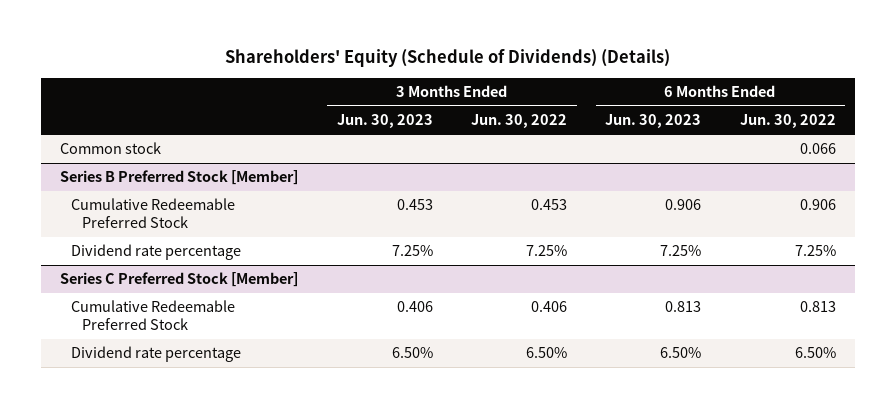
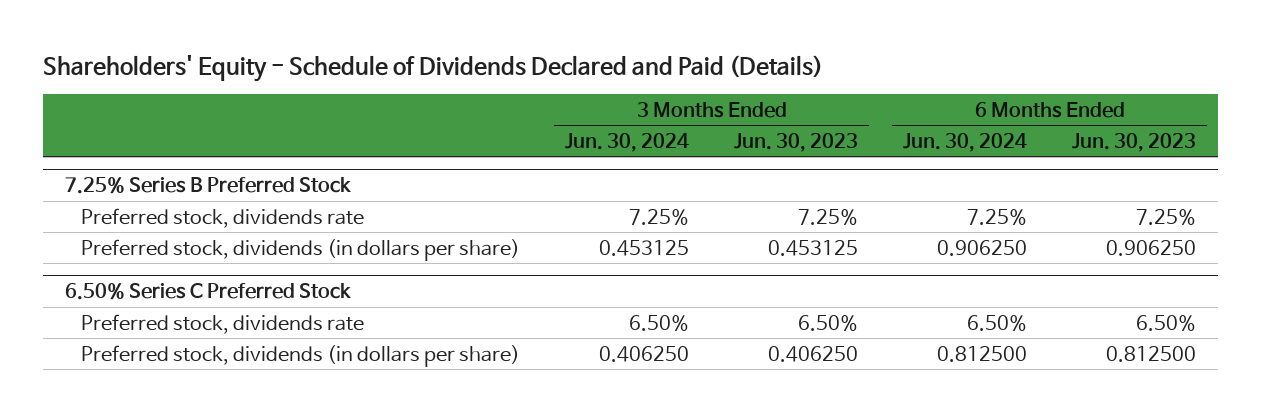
- Shareholders' Equity (Schedule of Dividends) (Details)
+ Shareholders' Equity - Schedule of Dividends Declared and Paid (Details)
- | 3 Months Ended Jun. 30, 2023 | 3 Months Ended Jun. 30, 2022 | 6 Months Ended Jun. 30, 2023 | 6 Months Ended Jun. 30, 2022
+ | 3 Months Ended Jun. 30, 2024 | 3 Months Ended Jun. 30, 2023 | 6 Months Ended Jun. 30, 2024 | 6 Months Ended Jun. 30, 2023
- Common stock | | | | 0.066
- Series B Preferred Stock [Member]
- Cumulative Redeemable Preferred Stock | 0.453 | 0.453 | 0.906 | 0.906
- Dividend rate percentage | 7.25% | 7.25% | 7.25% | 7.25%
- Series C Preferred Stock [Member]
- Cumulative Redeemable Preferred Stock | 0.406 | 0.406 | 0.813 | 0.813
- Dividend rate percentage | 6.50% | 6.50% | 6.50% | 6.50%
+ 7.25% Series B Preferred Stock
+ Preferred stock, dividends rate | 7.25% | 7.25% | 7.25% | 7.25%
+ Preferred stock, dividends (in dollars per share) | 0.453125 | 0.453125 | 0.906250 | 0.906250
+ 6.50% Series C Preferred Stock
+ Preferred stock, dividends rate | 6.50% | 6.50% | 6.50% | 6.50%
+ Preferred stock, dividends (in dollars per share) | 0.406250 | 0.406250 | 0.812500 | 0.812500

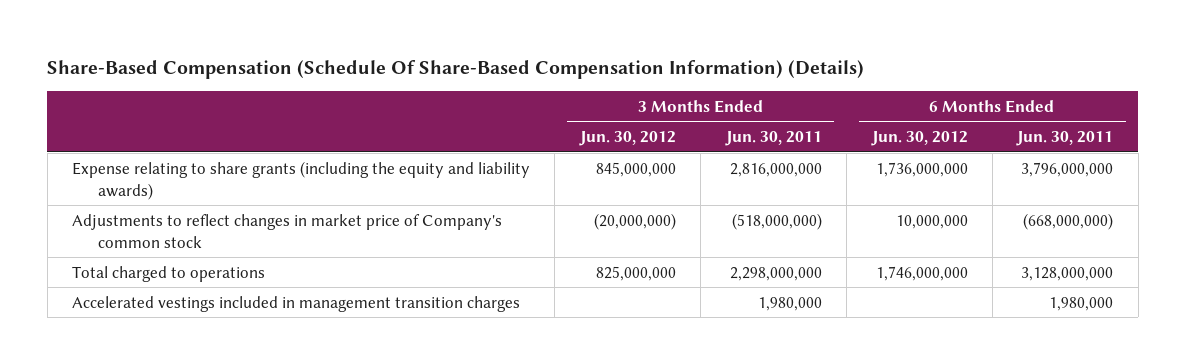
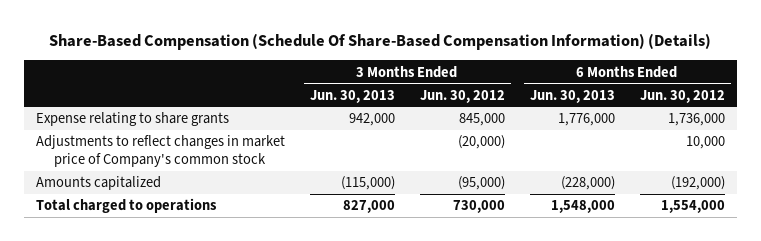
- | 3 Months Ended Jun. 30, 2012 | 3 Months Ended Jun. 30, 2011 | 6 Months Ended Jun. 30, 2012 | 6 Months Ended Jun. 30, 2011
+ | 3 Months Ended Jun. 30, 2013 | 3 Months Ended Jun. 30, 2012 | 6 Months Ended Jun. 30, 2013 | 6 Months Ended Jun. 30, 2012
- Expense relating to share grants (including the equity and liability awards) | 845,000,000 | 2,816,000,000 | 1,736,000,000 | 3,796,000,000
- Adjustments to reflect changes in market price of Company's common stock | (20,000,000) | (518,000,000) | 10,000,000 | (668,000,000)
- Total charged to operations | 825,000,000 | 2,298,000,000 | 1,746,000,000 | 3,128,000,000
- Accelerated vestings included in management transition charges | | 1,980,000 | | 1,980,000
+ Expense relating to share grants | 942,000 | 845,000 | 1,776,000 | 1,736,000
+ Adjustments to reflect changes in market price of Company's common stock | | (20,000) | | 10,000
+ Amounts capitalized | (115,000) | (95,000) | (228,000) | (192,000)
+ Total charged to operations | 827,000 | 730,000 | 1,548,000 | 1,554,000

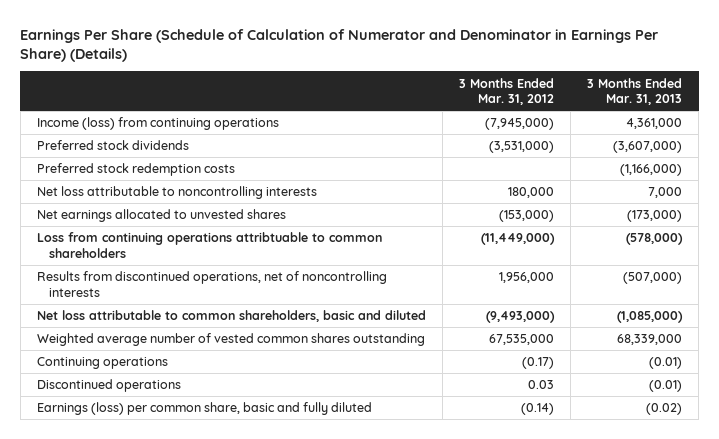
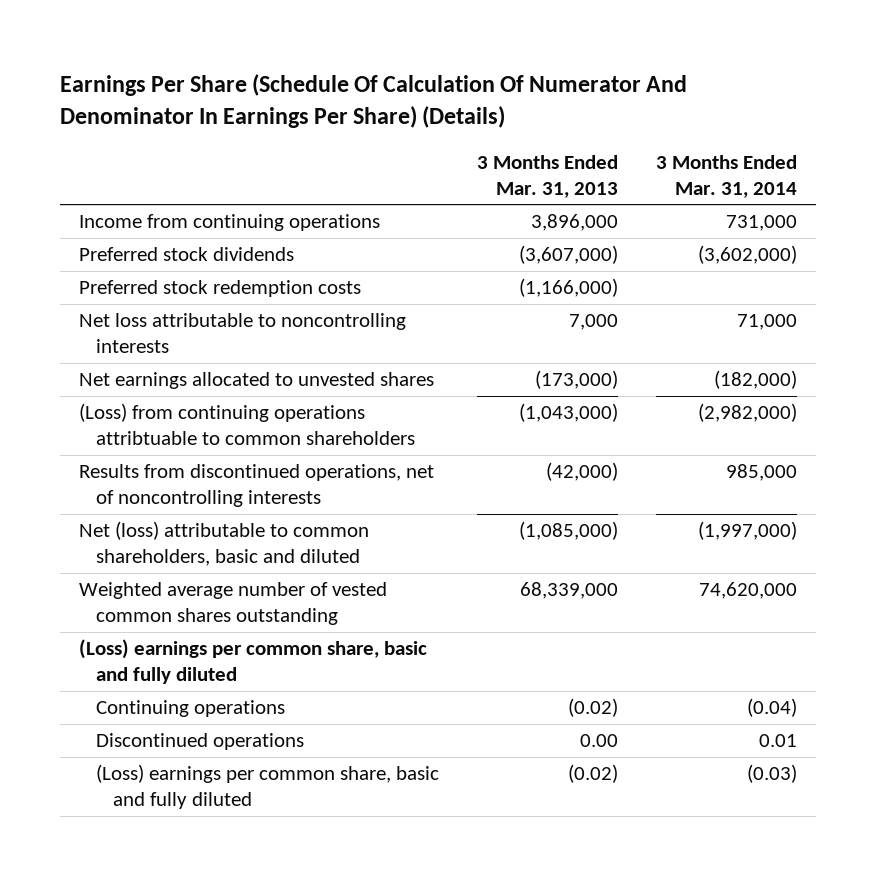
- Earnings Per Share (Schedule of Calculation of Numerator and Denominator in Earnings Per Share) (Details)
+ Earnings Per Share (Schedule Of Calculation Of Numerator And Denominator In Earnings Per Share) (Details)
- | 3 Months Ended Mar. 31, 2012 | 3 Months Ended Mar. 31, 2013
+ | 3 Months Ended Mar. 31, 2013 | 3 Months Ended Mar. 31, 2014
- Income (loss) from continuing operations | (7,945,000) | 4,361,000
+ Income from continuing operations | 3,896,000 | 731,000
- Loss from continuing operations attribtuable to common shareholders | (11,449,000) | (578,000)
- Results from discontinued operations, net of noncontrolling interests | 1,956,000 | (507,000)
- Net loss attributable to common shareholders, basic and diluted | (9,493,000) | (1,085,000)
+ (Loss) from continuing operations attribtuable to common shareholders | (1,043,000) | (2,982,000)
+ Results from discontinued operations, net of noncontrolling interests | (42,000) | 985,000
+ Net (loss) attributable to common shareholders, basic and diluted | (1,085,000) | (1,997,000)
- Continuing operations | (0.17) | (0.01)
- Discontinued operations | 0.03 | (0.01)
- Earnings (loss) per common share, basic and fully diluted | (0.14) | (0.02)
+ (Loss) earnings per common share, basic and fully diluted
+ Continuing operations | (0.02) | (0.04)
+ Discontinued operations | 0.00 | 0.01
+ (Loss) earnings per common share, basic and fully diluted | (0.02) | (0.03)

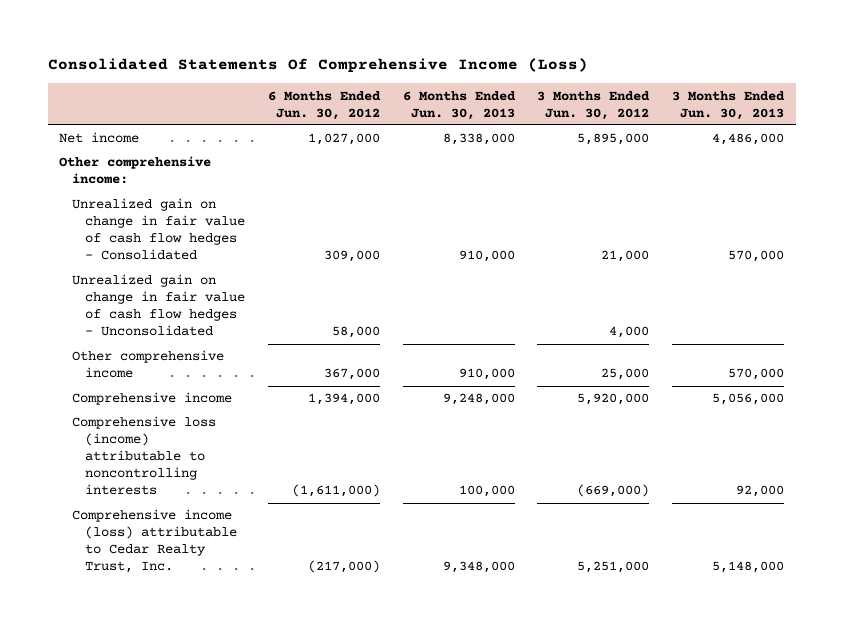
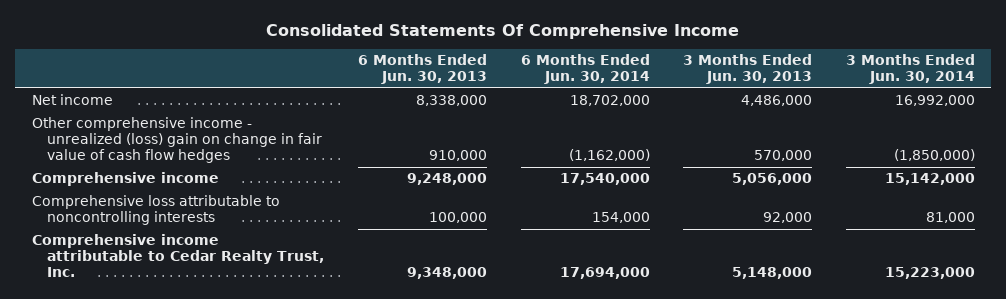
- Consolidated Statements Of Comprehensive Income (Loss)
+ Consolidated Statements Of Comprehensive Income
- | 6 Months Ended Jun. 30, 2012 | 6 Months Ended Jun. 30, 2013 | 3 Months Ended Jun. 30, 2012 | 3 Months Ended Jun. 30, 2013
+ | 6 Months Ended Jun. 30, 2013 | 6 Months Ended Jun. 30, 2014 | 3 Months Ended Jun. 30, 2013 | 3 Months Ended Jun. 30, 2014
- Other comprehensive income:
- Unrealized gain on change in fair value of cash flow hedges - Consolidated | 309,000 | 910,000 | 21,000 | 570,000
- Unrealized gain on change in fair value of cash flow hedges - Unconsolidated | 58,000 | | 4,000 |
- Other comprehensive income | 367,000 | 910,000 | 25,000 | 570,000
+ Other comprehensive income - unrealized (loss) gain on change in fair value of cash flow hedges | 910,000 | (1,162,000) | 570,000 | (1,850,000)
- Comprehensive loss (income) attributable to noncontrolling interests | (1,611,000) | 100,000 | (669,000) | 92,000
- Comprehensive income (loss) attributable to Cedar Realty Trust, Inc. | (217,000) | 9,348,000 | 5,251,000 | 5,148,000
+ Comprehensive loss attributable to noncontrolling interests | 100,000 | 154,000 | 92,000 | 81,000
+ Comprehensive income attributable to Cedar Realty Trust, Inc. | 9,348,000 | 17,694,000 | 5,148,000 | 15,223,000

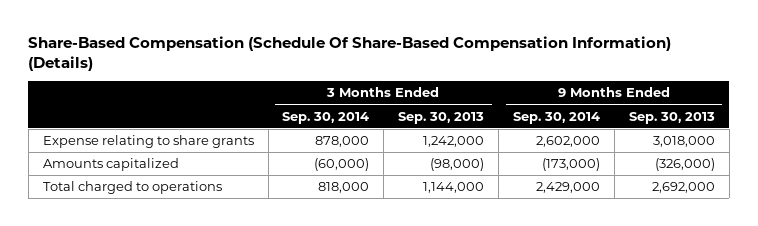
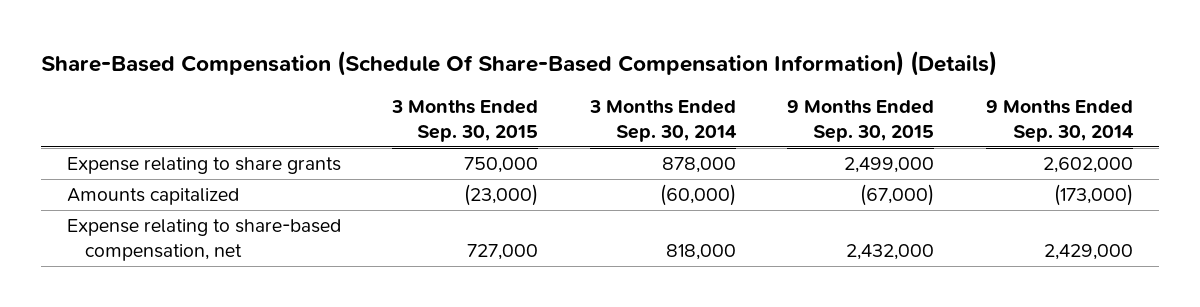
- | 3 Months Ended Sep. 30, 2014 | 3 Months Ended Sep. 30, 2013 | 9 Months Ended Sep. 30, 2014 | 9 Months Ended Sep. 30, 2013
+ | 3 Months Ended Sep. 30, 2015 | 3 Months Ended Sep. 30, 2014 | 9 Months Ended Sep. 30, 2015 | 9 Months Ended Sep. 30, 2014
- Total charged to operations | 818,000 | 1,144,000 | 2,429,000 | 2,692,000
+ Expense relating to share-based compensation, net | 727,000 | 818,000 | 2,432,000 | 2,429,000

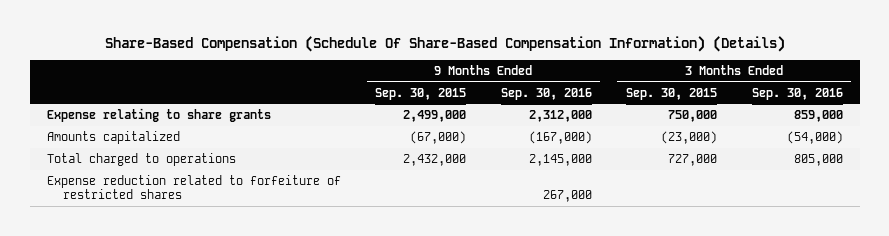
- | 3 Months Ended Sep. 30, 2015 | 3 Months Ended Sep. 30, 2014 | 9 Months Ended Sep. 30, 2015 | 9 Months Ended Sep. 30, 2014
+ | 9 Months Ended Sep. 30, 2015 | 9 Months Ended Sep. 30, 2016 | 3 Months Ended Sep. 30, 2015 | 3 Months Ended Sep. 30, 2016
- Expense relating to share-based compensation, net | 727,000 | 818,000 | 2,432,000 | 2,429,000
+ Total charged to operations | 2,432,000 | 2,145,000 | 727,000 | 805,000
+ Expense reduction related to forfeiture of restricted shares | | 267,000 | |

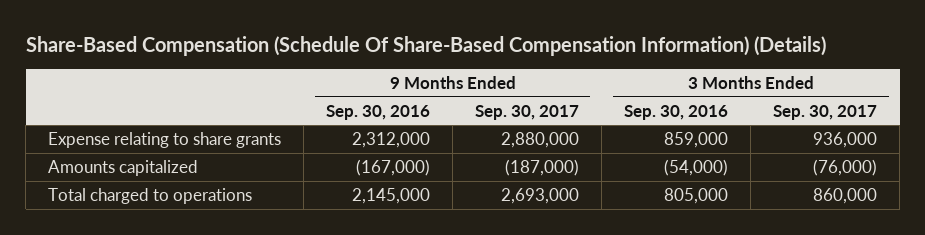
- | 9 Months Ended Sep. 30, 2015 | 9 Months Ended Sep. 30, 2016 | 3 Months Ended Sep. 30, 2015 | 3 Months Ended Sep. 30, 2016
+ | 9 Months Ended Sep. 30, 2016 | 9 Months Ended Sep. 30, 2017 | 3 Months Ended Sep. 30, 2016 | 3 Months Ended Sep. 30, 2017
- Expense reduction related to forfeiture of restricted shares | | 267,000 | |

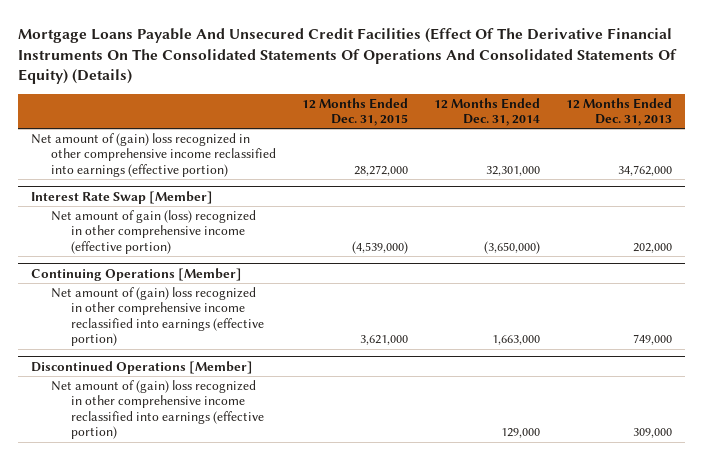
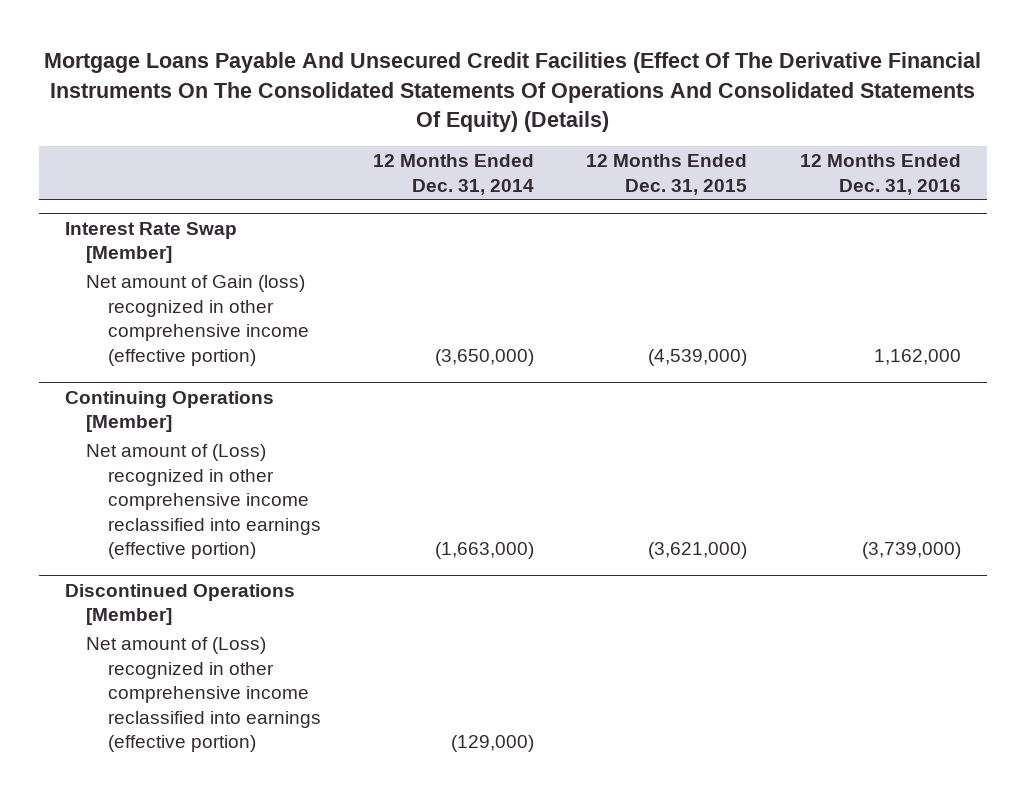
- | 12 Months Ended Dec. 31, 2015 | 12 Months Ended Dec. 31, 2014 | 12 Months Ended Dec. 31, 2013
+ | 12 Months Ended Dec. 31, 2014 | 12 Months Ended Dec. 31, 2015 | 12 Months Ended Dec. 31, 2016
- Net amount of (gain) loss recognized in other comprehensive income reclassified into earnings (effective portion) | 28,272,000 | 32,301,000 | 34,762,000
@ Interest Rate Swap [Member]
- Net amount of gain (loss) recognized in other comprehensive income (effective portion) | (4,539,000) | (3,650,000) | 202,000
+ Net amount of Gain (loss) recognized in other comprehensive income (effective portion) | (3,650,000) | (4,539,000) | 1,162,000
@ Continuing Operations [Member]
- Net amount of (gain) loss recognized in other comprehensive income reclassified into earnings (effective portion) | 3,621,000 | 1,663,000 | 749,000
+ Net amount of (Loss) recognized in other comprehensive income reclassified into earnings (effective portion) | (1,663,000) | (3,621,000) | (3,739,000)
@ Discontinued Operations [Member]
- Net amount of (gain) loss recognized in other comprehensive income reclassified into earnings (effective portion) | | 129,000 | 309,000
+ Net amount of (Loss) recognized in other comprehensive income reclassified into earnings (effective portion) | (129,000) | |

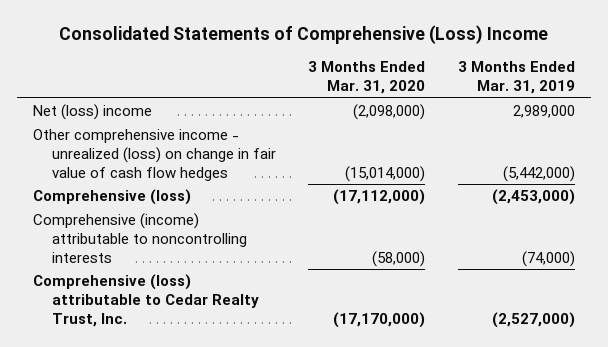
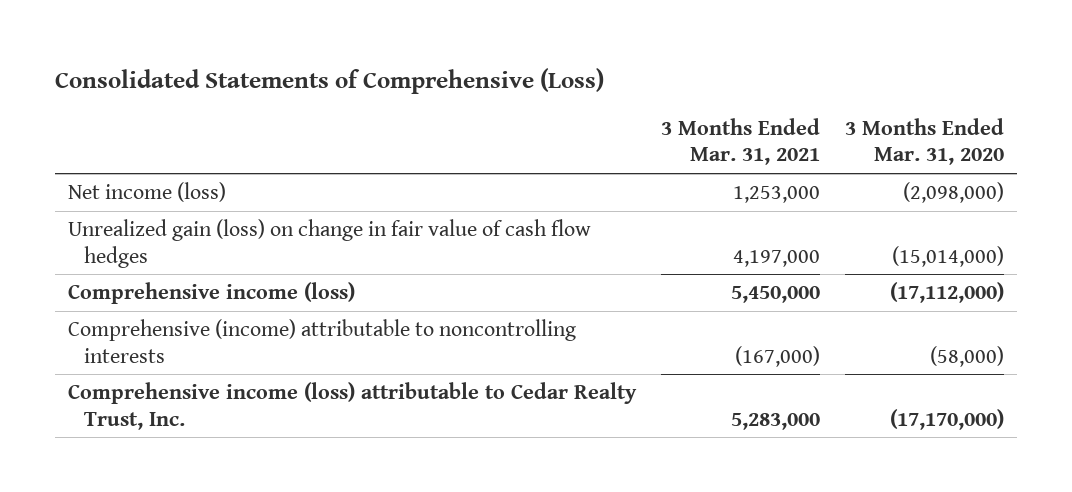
- Consolidated Statements of Comprehensive (Loss) Income
+ Consolidated Statements of Comprehensive (Loss)
- | 3 Months Ended Mar. 31, 2020 | 3 Months Ended Mar. 31, 2019
+ | 3 Months Ended Mar. 31, 2021 | 3 Months Ended Mar. 31, 2020
- Net (loss) income | (2,098,000) | 2,989,000
- Other comprehensive income - unrealized (loss) on change in fair value of cash flow hedges | (15,014,000) | (5,442,000)
- Comprehensive (loss) | (17,112,000) | (2,453,000)
+ Net income (loss) | 1,253,000 | (2,098,000)
+ Unrealized gain (loss) on change in fair value of cash flow hedges | 4,197,000 | (15,014,000)
+ Comprehensive income (loss) | 5,450,000 | (17,112,000)
- Comprehensive (loss) attributable to Cedar Realty Trust, Inc. | (17,170,000) | (2,527,000)
+ Comprehensive income (loss) attributable to Cedar Realty Trust, Inc. | 5,283,000 | (17,170,000)

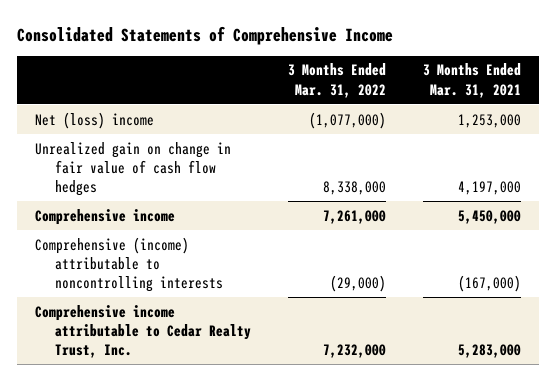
- Consolidated Statements of Comprehensive (Loss)
+ Consolidated Statements of Comprehensive Income
- | 3 Months Ended Mar. 31, 2021 | 3 Months Ended Mar. 31, 2020
+ | 3 Months Ended Mar. 31, 2022 | 3 Months Ended Mar. 31, 2021
- Net income (loss) | 1,253,000 | (2,098,000)
- Unrealized gain (loss) on change in fair value of cash flow hedges | 4,197,000 | (15,014,000)
- Comprehensive income (loss) | 5,450,000 | (17,112,000)
+ Net (loss) income | (1,077,000) | 1,253,000
+ Unrealized gain on change in fair value of cash flow hedges | 8,338,000 | 4,197,000
+ Comprehensive income | 7,261,000 | 5,450,000
- Comprehensive income (loss) attributable to Cedar Realty Trust, Inc. | 5,283,000 | (17,170,000)
+ Comprehensive income attributable to Cedar Realty Trust, Inc. | 7,232,000 | 5,283,000

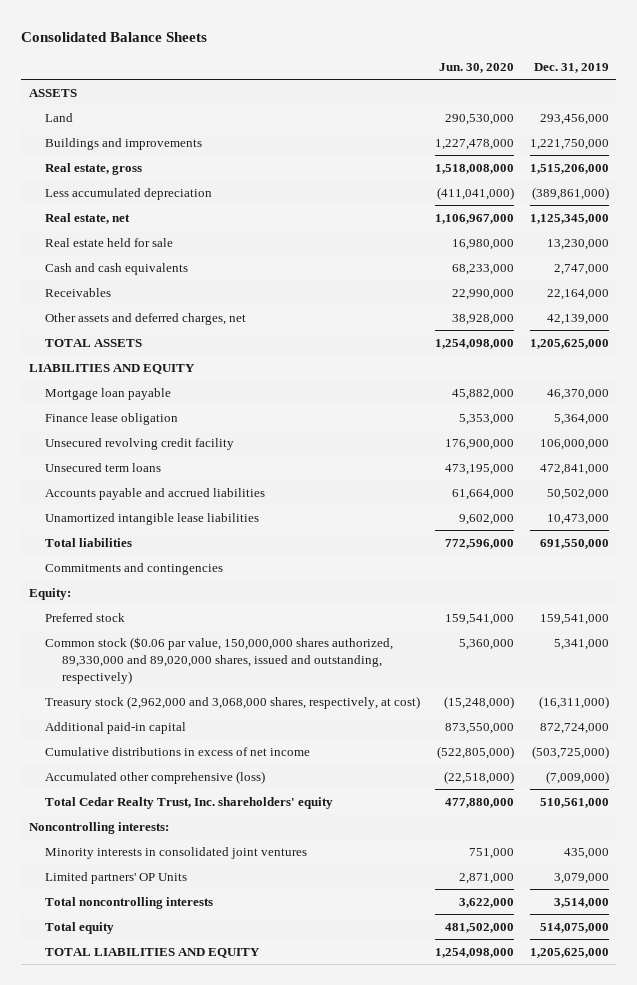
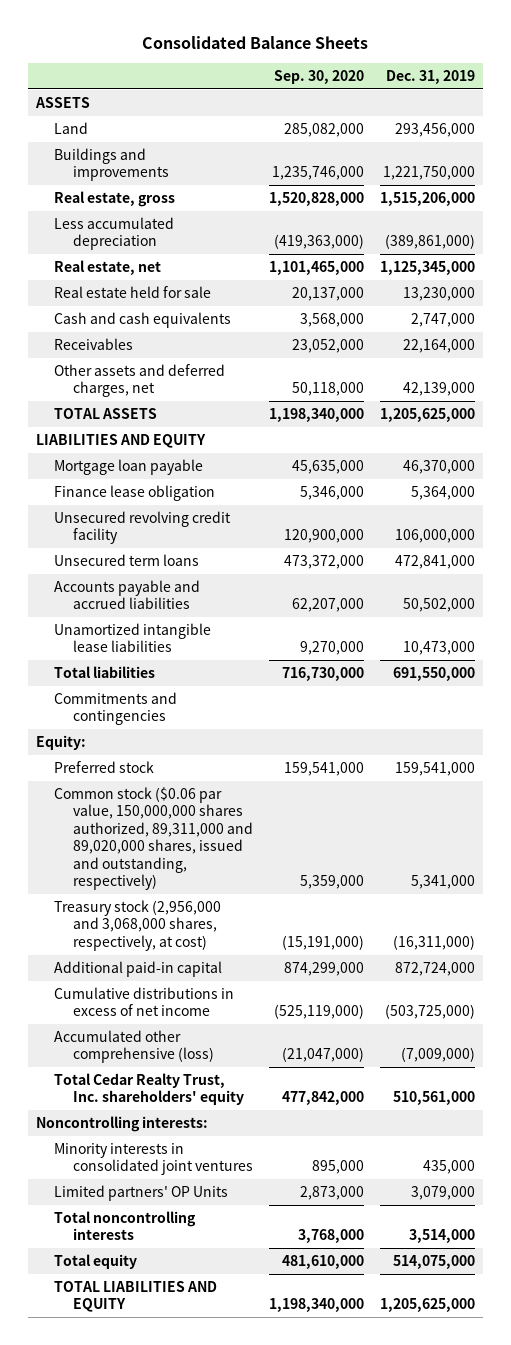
- | Jun. 30, 2020 | Dec. 31, 2019
+ | Sep. 30, 2020 | Dec. 31, 2019
- Common stock ($0.06 par value, 150,000,000 shares authorized, 89,330,000 and 89,020,000 shares, issued and outstanding, respectively) | 5,360,000 | 5,341,000
- Treasury stock (2,962,000 and 3,068,000 shares, respectively, at cost) | (15,248,000) | (16,311,000)
+ Common stock ($0.06 par value, 150,000,000 shares authorized, 89,311,000 and 89,020,000 shares, issued and outstanding, respectively) | 5,359,000 | 5,341,000
+ Treasury stock (2,956,000 and 3,068,000 shares, respectively, at cost) | (15,191,000) | (16,311,000)

